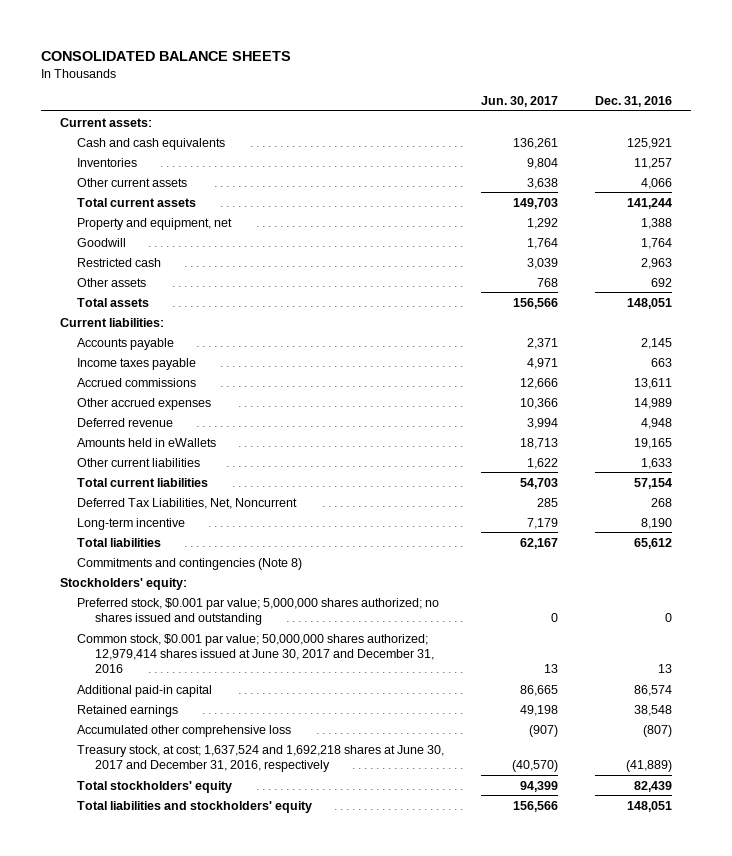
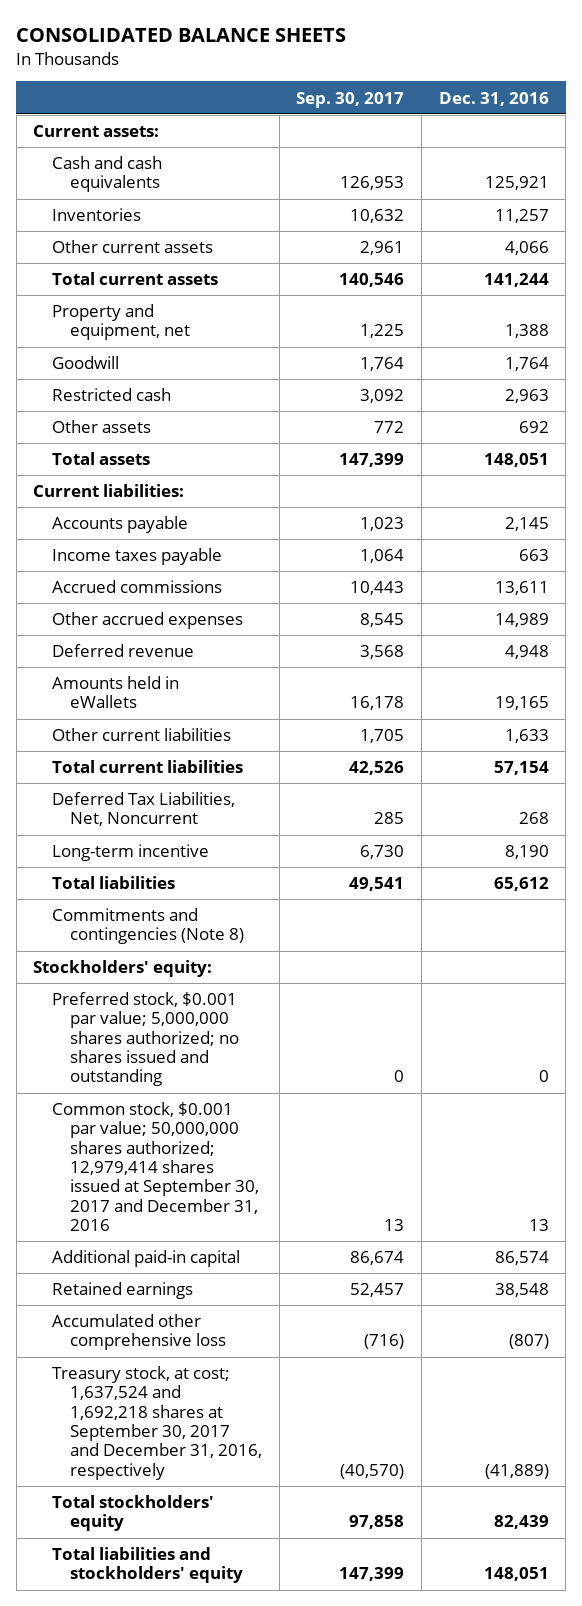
- | Jun. 30, 2017 | Dec. 31, 2016
+ | Sep. 30, 2017 | Dec. 31, 2016
- Common stock, $0.001 par value; 50,000,000 shares authorized; 12,979,414 shares issued at June 30, 2017 and December 31, 2016 | 13 | 13
+ Common stock, $0.001 par value; 50,000,000 shares authorized; 12,979,414 shares issued at September 30, 2017 and December 31, 2016 | 13 | 13
- Treasury stock, at cost; 1,637,524 and 1,692,218 shares at June 30, 2017 and December 31, 2016, respectively | (40,570) | (41,889)
+ Treasury stock, at cost; 1,637,524 and 1,692,218 shares at September 30, 2017 and December 31, 2016, respectively | (40,570) | (41,889)

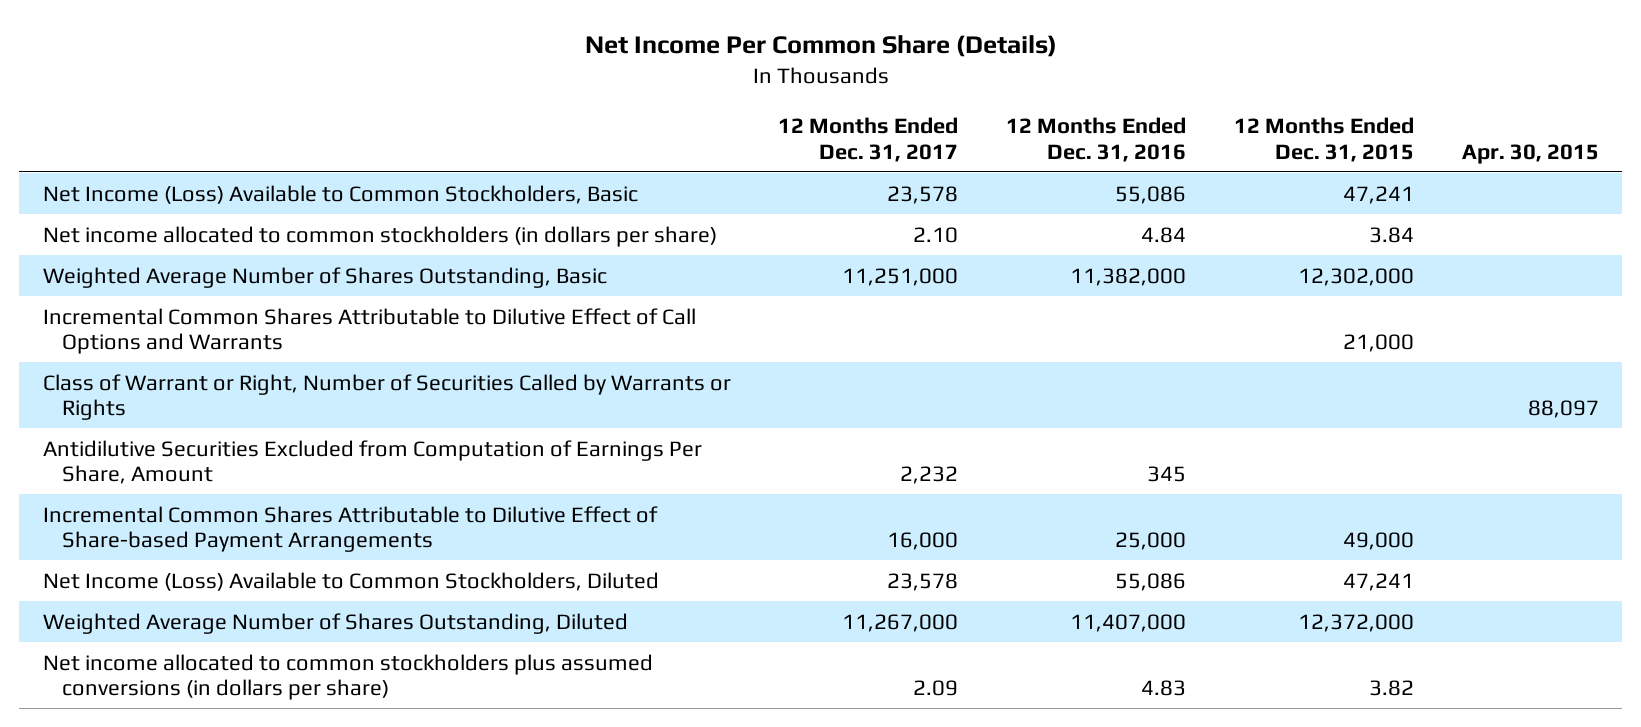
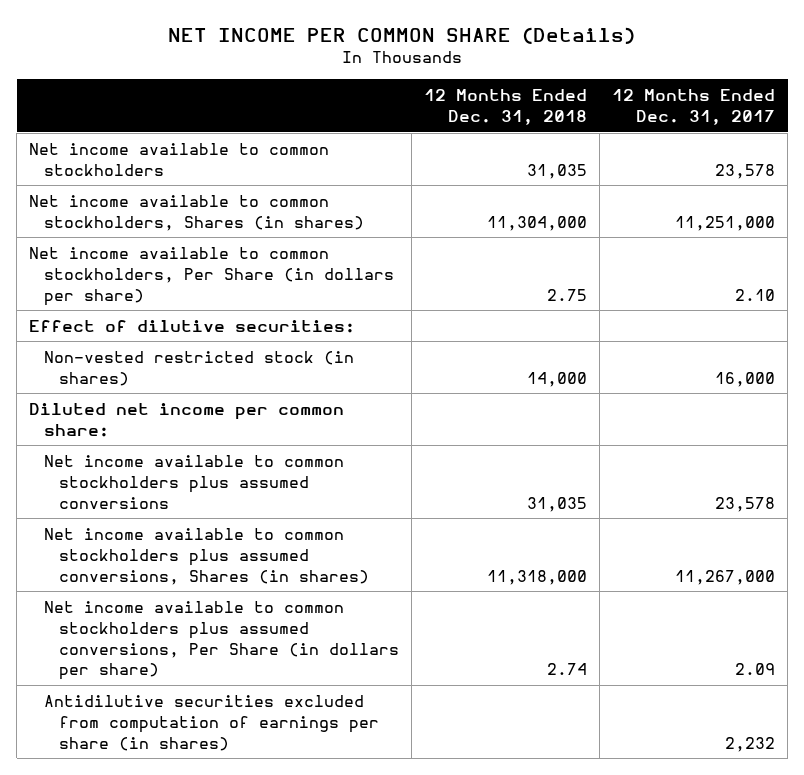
- Net Income Per Common Share (Details)
+ NET INCOME PER COMMON SHARE (Details)
- | 12 Months Ended Dec. 31, 2017 | 12 Months Ended Dec. 31, 2016 | 12 Months Ended Dec. 31, 2015 | Apr. 30, 2015
+ | 12 Months Ended Dec. 31, 2018 | 12 Months Ended Dec. 31, 2017
- Net Income (Loss) Available to Common Stockholders, Basic | 23,578 | 55,086 | 47,241 |
- Net income allocated to common stockholders (in dollars per share) | 2.10 | 4.84 | 3.84 |
- Weighted Average Number of Shares Outstanding, Basic | 11,251,000 | 11,382,000 | 12,302,000 |
- Incremental Common Shares Attributable to Dilutive Effect of Call Options and Warrants | | | 21,000 |
- Class of Warrant or Right, Number of Securities Called by Warrants or Rights | | | | 88,097
- Antidilutive Securities Excluded from Computation of Earnings Per Share, Amount | 2,232 | 345 | |
- Incremental Common Shares Attributable to Dilutive Effect of Share-based Payment Arrangements | 16,000 | 25,000 | 49,000 |
- Net Income (Loss) Available to Common Stockholders, Diluted | 23,578 | 55,086 | 47,241 |
- Weighted Average Number of Shares Outstanding, Diluted | 11,267,000 | 11,407,000 | 12,372,000 |
- Net income allocated to common stockholders plus assumed conversions (in dollars per share) | 2.09 | 4.83 | 3.82 |
+ Net income available to common stockholders | 31,035 | 23,578
+ Net income available to common stockholders, Shares (in shares) | 11,304,000 | 11,251,000
+ Net income available to common stockholders, Per Share (in dollars per share) | 2.75 | 2.10
+ Effect of dilutive securities:
+ Non-vested restricted stock (in shares) | 14,000 | 16,000
+ Diluted net income per common share:
+ Net income available to common stockholders plus assumed conversions | 31,035 | 23,578
+ Net income available to common stockholders plus assumed conversions, Shares (in shares) | 11,318,000 | 11,267,000
+ Net income available to common stockholders plus assumed conversions, Per Share (in dollars per share) | 2.74 | 2.09
+ Antidilutive securities excluded from computation of earnings per share (in shares) | | 2,232

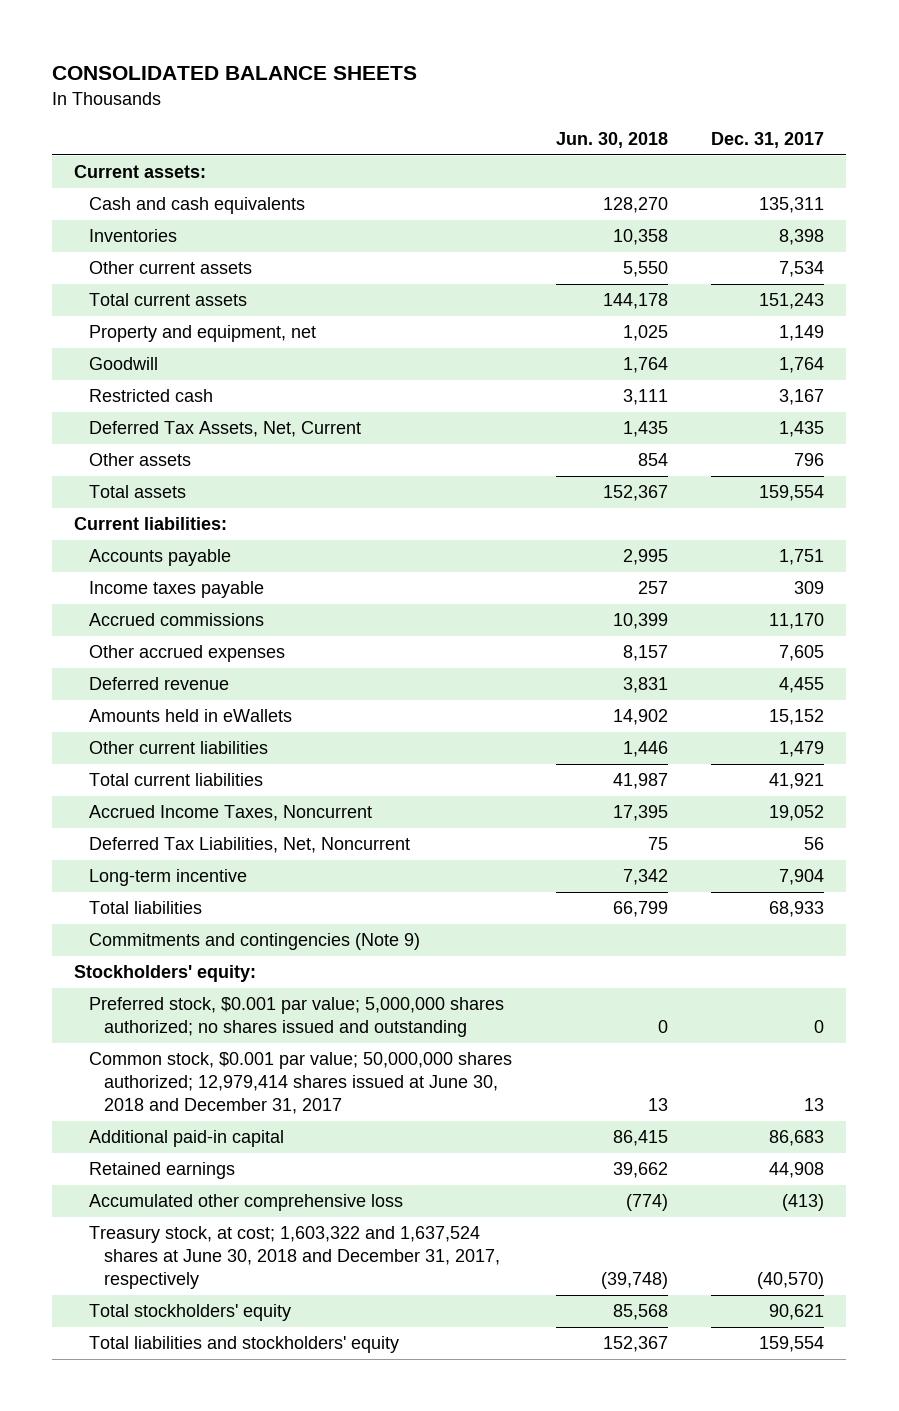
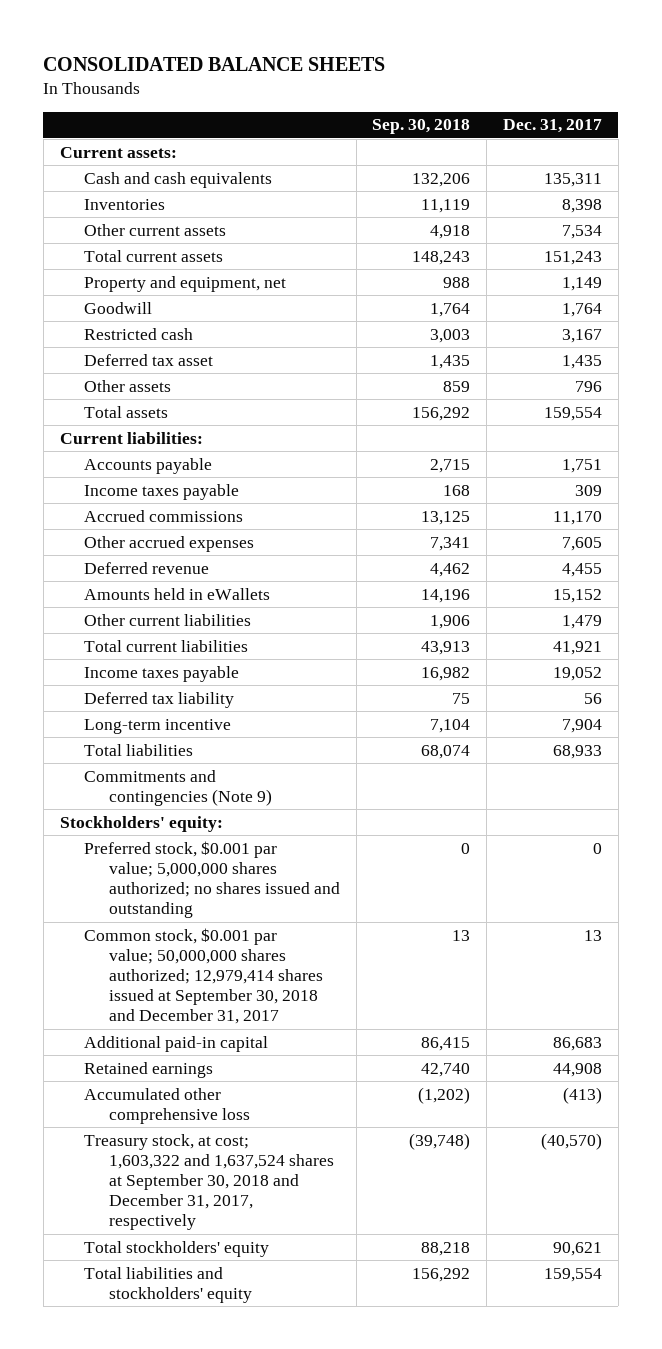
- | Jun. 30, 2018 | Dec. 31, 2017
+ | Sep. 30, 2018 | Dec. 31, 2017
- Deferred Tax Assets, Net, Current | 1,435 | 1,435
+ Deferred tax asset | 1,435 | 1,435
- Accrued Income Taxes, Noncurrent | 17,395 | 19,052
- Deferred Tax Liabilities, Net, Noncurrent | 75 | 56
+ Income taxes payable | 16,982 | 19,052
+ Deferred tax liability | 75 | 56
- Common stock, $0.001 par value; 50,000,000 shares authorized; 12,979,414 shares issued at June 30, 2018 and December 31, 2017 | 13 | 13
+ Common stock, $0.001 par value; 50,000,000 shares authorized; 12,979,414 shares issued at September 30, 2018 and December 31, 2017 | 13 | 13
- Treasury stock, at cost; 1,603,322 and 1,637,524 shares at June 30, 2018 and December 31, 2017, respectively | (39,748) | (40,570)
+ Treasury stock, at cost; 1,603,322 and 1,637,524 shares at September 30, 2018 and December 31, 2017, respectively | (39,748) | (40,570)

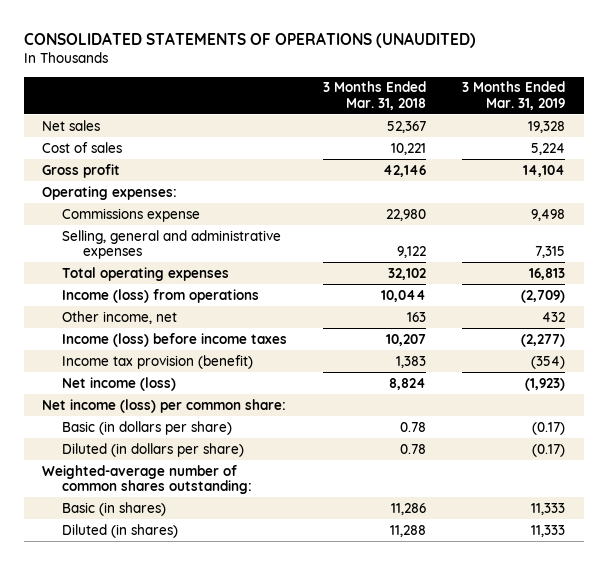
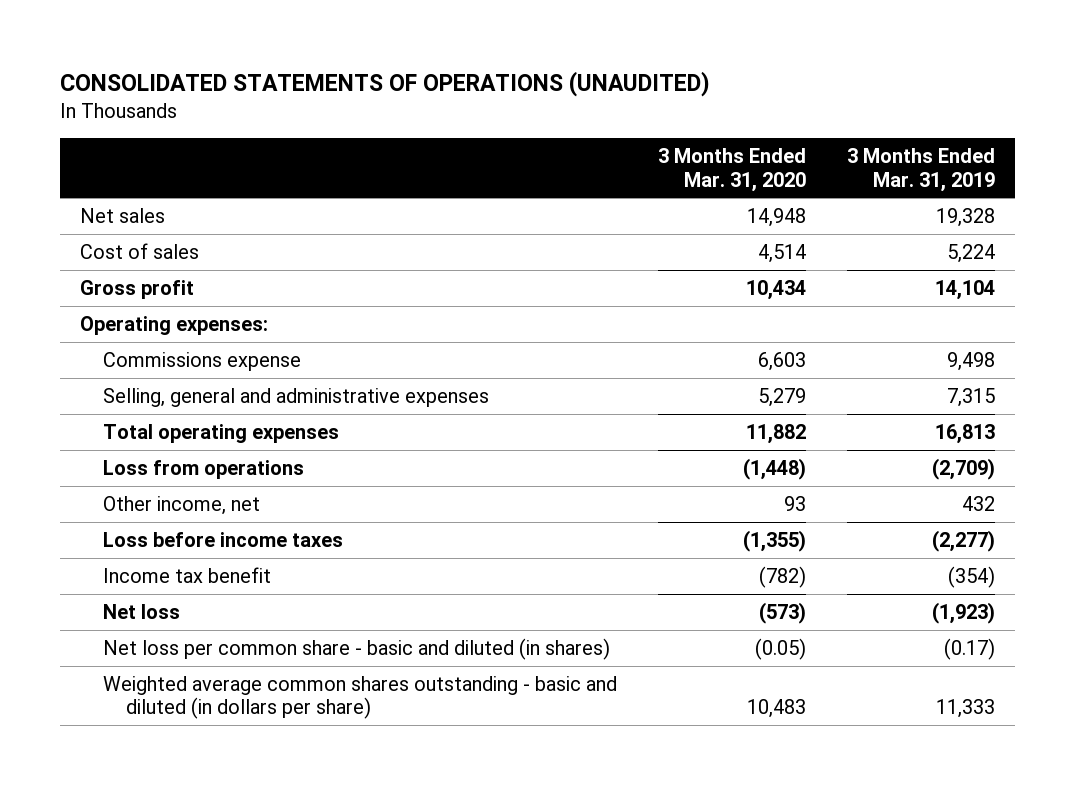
- | 3 Months Ended Mar. 31, 2018 | 3 Months Ended Mar. 31, 2019
+ | 3 Months Ended Mar. 31, 2020 | 3 Months Ended Mar. 31, 2019
- Income (loss) from operations | 10,044 | (2,709)
+ Loss from operations | (1,448) | (2,709)
- Income (loss) before income taxes | 10,207 | (2,277)
- Income tax provision (benefit) | 1,383 | (354)
- Net income (loss) | 8,824 | (1,923)
- Net income (loss) per common share:
- Basic (in dollars per share) | 0.78 | (0.17)
- Diluted (in dollars per share) | 0.78 | (0.17)
- Weighted-average number of common shares outstanding:
- Basic (in shares) | 11,286 | 11,333
- Diluted (in shares) | 11,288 | 11,333
+ Loss before income taxes | (1,355) | (2,277)
+ Income tax benefit | (782) | (354)
+ Net loss | (573) | (1,923)
+ Net loss per common share - basic and diluted (in shares) | (0.05) | (0.17)
+ Weighted average common shares outstanding - basic and diluted (in dollars per share) | 10,483 | 11,333

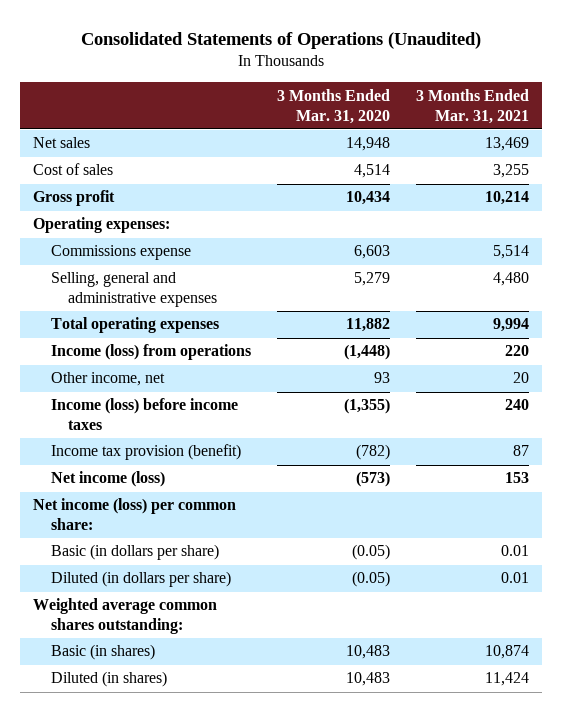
- CONSOLIDATED STATEMENTS OF OPERATIONS (UNAUDITED)
+ Consolidated Statements of Operations (Unaudited)
- | 3 Months Ended Mar. 31, 2020 | 3 Months Ended Mar. 31, 2019
+ | 3 Months Ended Mar. 31, 2020 | 3 Months Ended Mar. 31, 2021
- Loss from operations | (1,448) | (2,709)
+ Income (loss) from operations | (1,448) | 220
- Loss before income taxes | (1,355) | (2,277)
- Income tax benefit | (782) | (354)
- Net loss | (573) | (1,923)
- Net loss per common share - basic and diluted (in shares) | (0.05) | (0.17)
- Weighted average common shares outstanding - basic and diluted (in dollars per share) | 10,483 | 11,333
+ Income (loss) before income taxes | (1,355) | 240
+ Income tax provision (benefit) | (782) | 87
+ Net income (loss) | (573) | 153
+ Net income (loss) per common share:
+ Basic (in dollars per share) | (0.05) | 0.01
+ Diluted (in dollars per share) | (0.05) | 0.01
+ Weighted average common shares outstanding:
+ Basic (in shares) | 10,483 | 10,874
+ Diluted (in shares) | 10,483 | 11,424

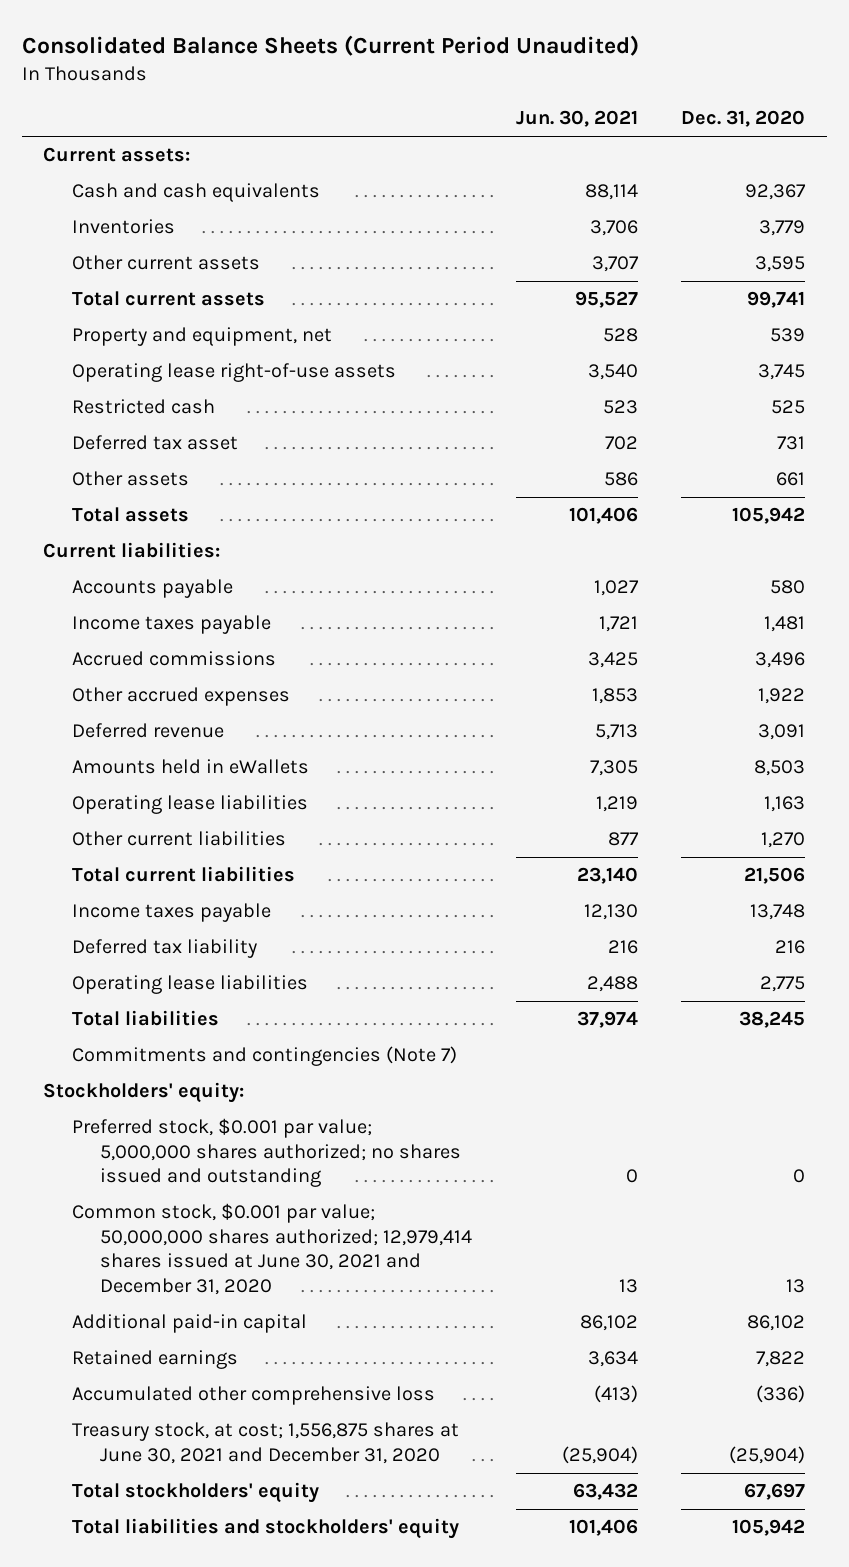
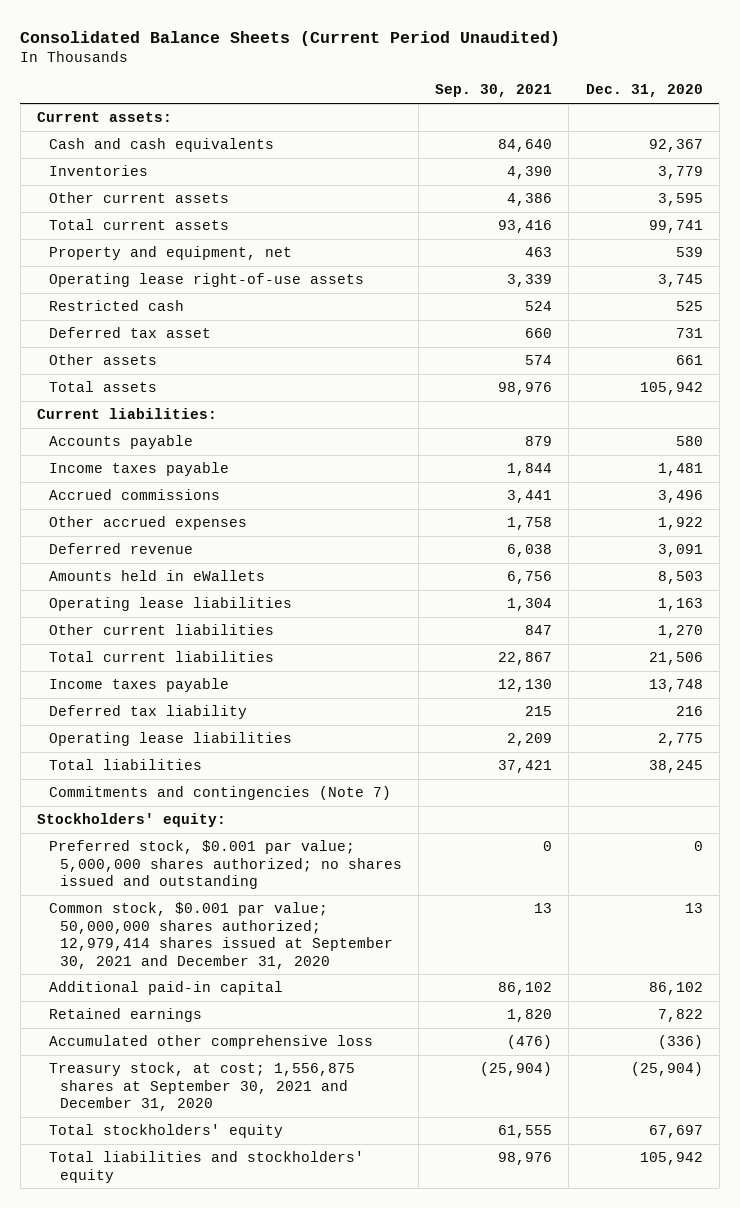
- | Jun. 30, 2021 | Dec. 31, 2020
+ | Sep. 30, 2021 | Dec. 31, 2020
- Common stock, $0.001 par value; 50,000,000 shares authorized; 12,979,414 shares issued at June 30, 2021 and December 31, 2020 | 13 | 13
+ Common stock, $0.001 par value; 50,000,000 shares authorized; 12,979,414 shares issued at September 30, 2021 and December 31, 2020 | 13 | 13
- Treasury stock, at cost; 1,556,875 shares at June 30, 2021 and December 31, 2020 | (25,904) | (25,904)
+ Treasury stock, at cost; 1,556,875 shares at September 30, 2021 and December 31, 2020 | (25,904) | (25,904)

